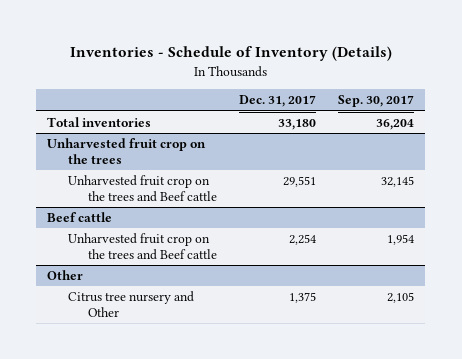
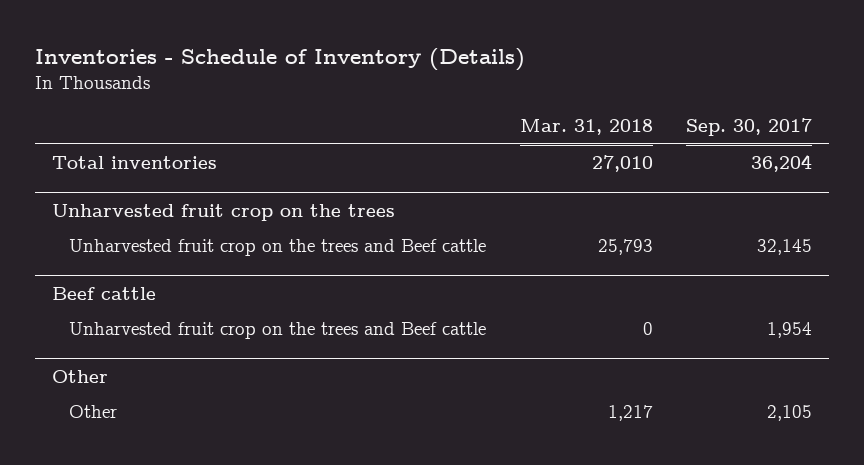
- | Dec. 31, 2017 | Sep. 30, 2017
+ | Mar. 31, 2018 | Sep. 30, 2017
@ Other
- Citrus tree nursery and Other | 1,375 | 2,105
+ Other | 1,217 | 2,105

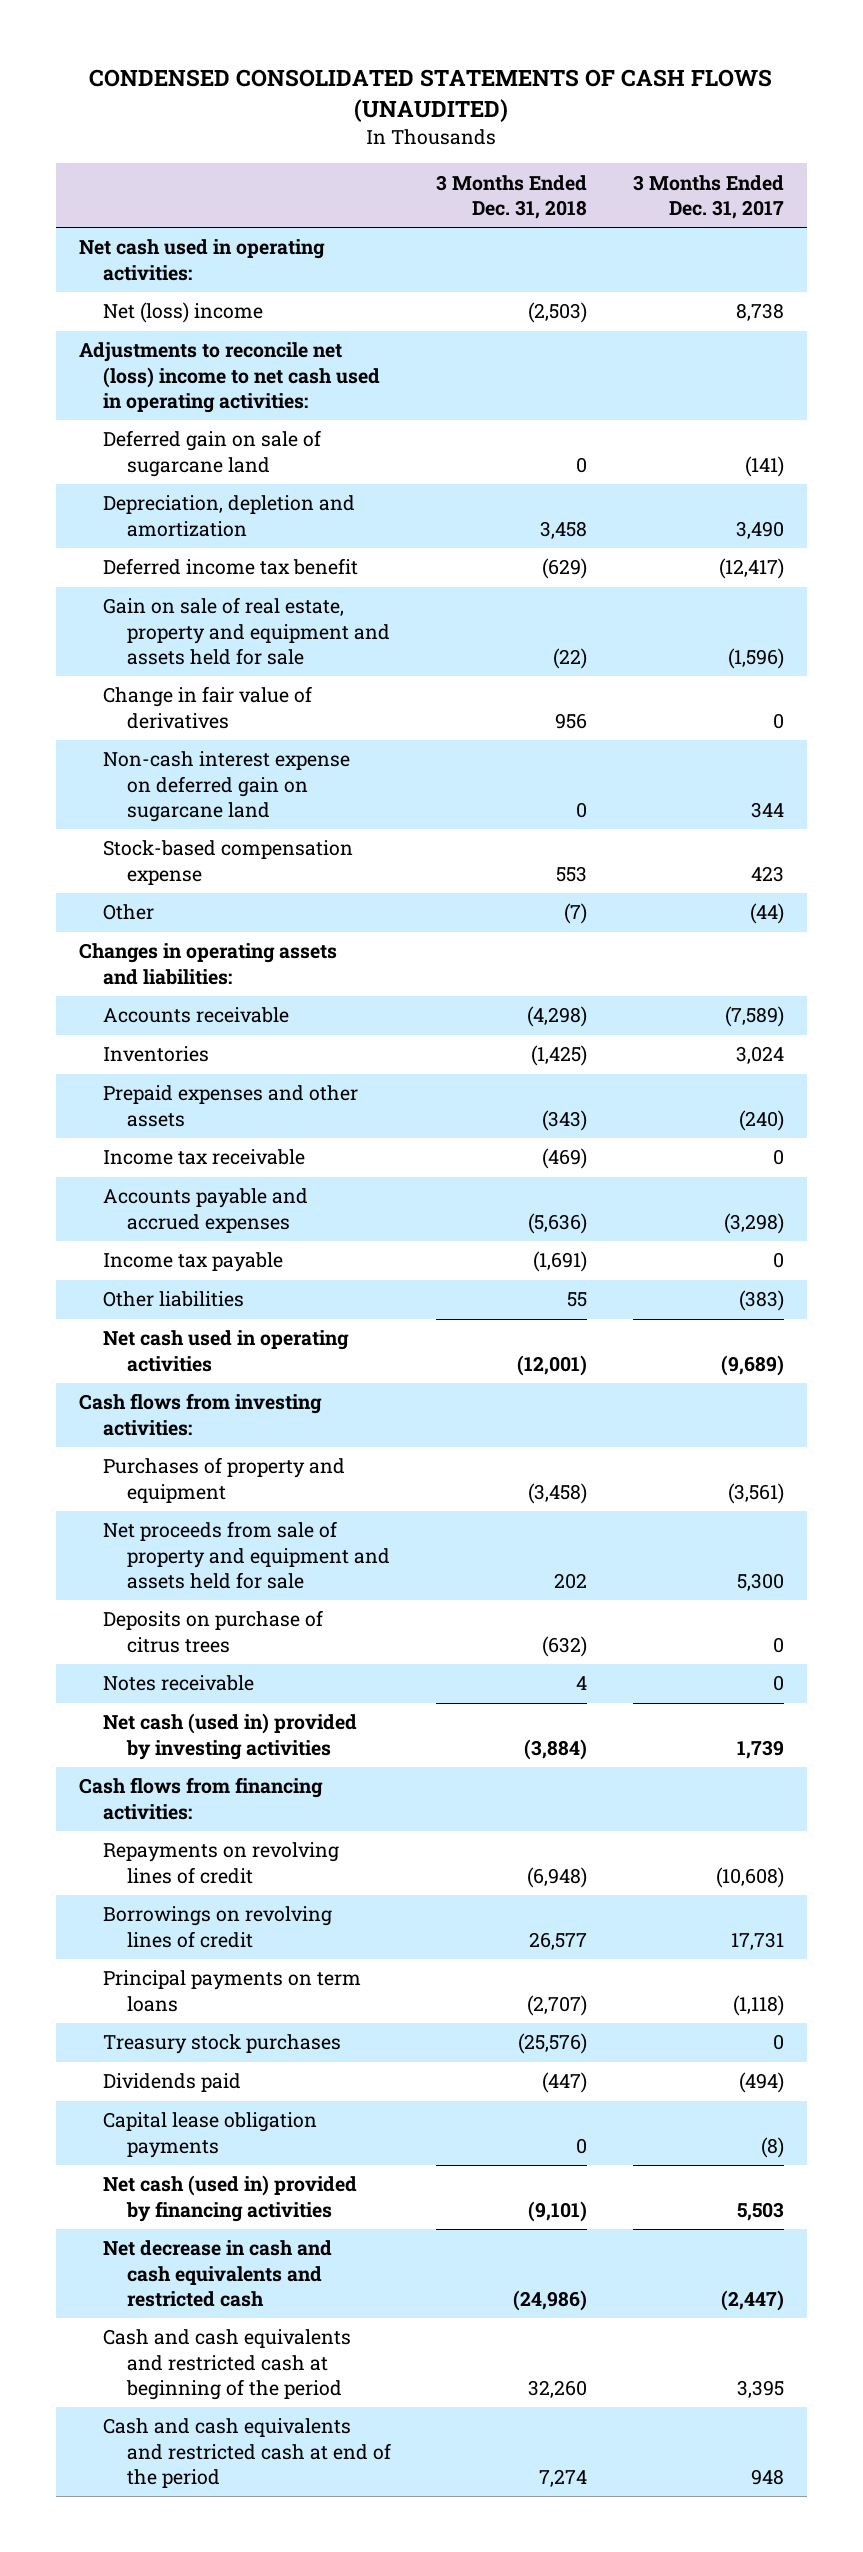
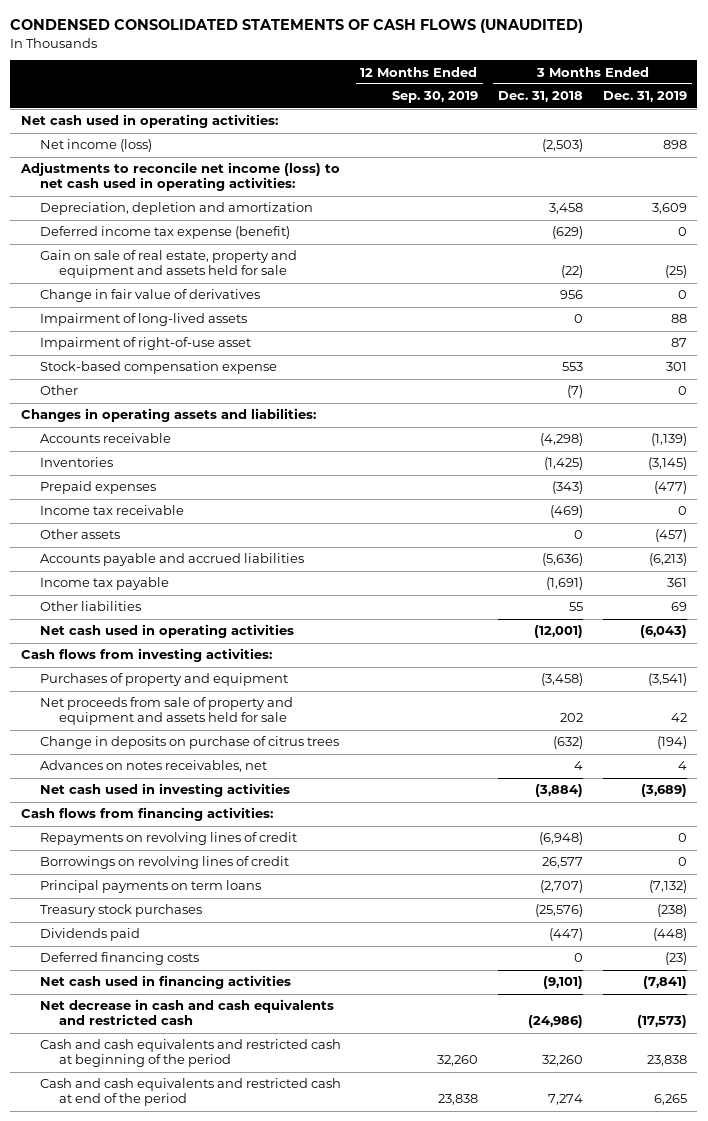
- | 3 Months Ended Dec. 31, 2018 | 3 Months Ended Dec. 31, 2017
+ | 12 Months Ended Sep. 30, 2019 | 3 Months Ended Dec. 31, 2018 | 3 Months Ended Dec. 31, 2019
- Net (loss) income | (2,503) | 8,738
- Adjustments to reconcile net (loss) income to net cash used in operating activities:
- Deferred gain on sale of sugarcane land | 0 | (141)
+ Net income (loss) | | (2,503) | 898
+ Adjustments to reconcile net income (loss) to net cash used in operating activities:
- Deferred income tax benefit | (629) | (12,417)
+ Deferred income tax expense (benefit) | | (629) | 0
- Non-cash interest expense on deferred gain on sugarcane land | 0 | 344
+ Impairment of long-lived assets | | 0 | 88
+ Impairment of right-of-use asset | | | 87
- Prepaid expenses and other assets | (343) | (240)
+ Prepaid expenses | | (343) | (477)
- Accounts payable and accrued expenses | (5,636) | (3,298)
+ Other assets | | 0 | (457)
+ Accounts payable and accrued liabilities | | (5,636) | (6,213)
- Deposits on purchase of citrus trees | (632) | 0
- Notes receivable | 4 | 0
- Net cash (used in) provided by investing activities | (3,884) | 1,739
+ Change in deposits on purchase of citrus trees | | (632) | (194)
+ Advances on notes receivables, net | | 4 | 4
+ Net cash used in investing activities | | (3,884) | (3,689)
- Capital lease obligation payments | 0 | (8)
- Net cash (used in) provided by financing activities | (9,101) | 5,503
+ Deferred financing costs | | 0 | (23)
+ Net cash used in financing activities | | (9,101) | (7,841)

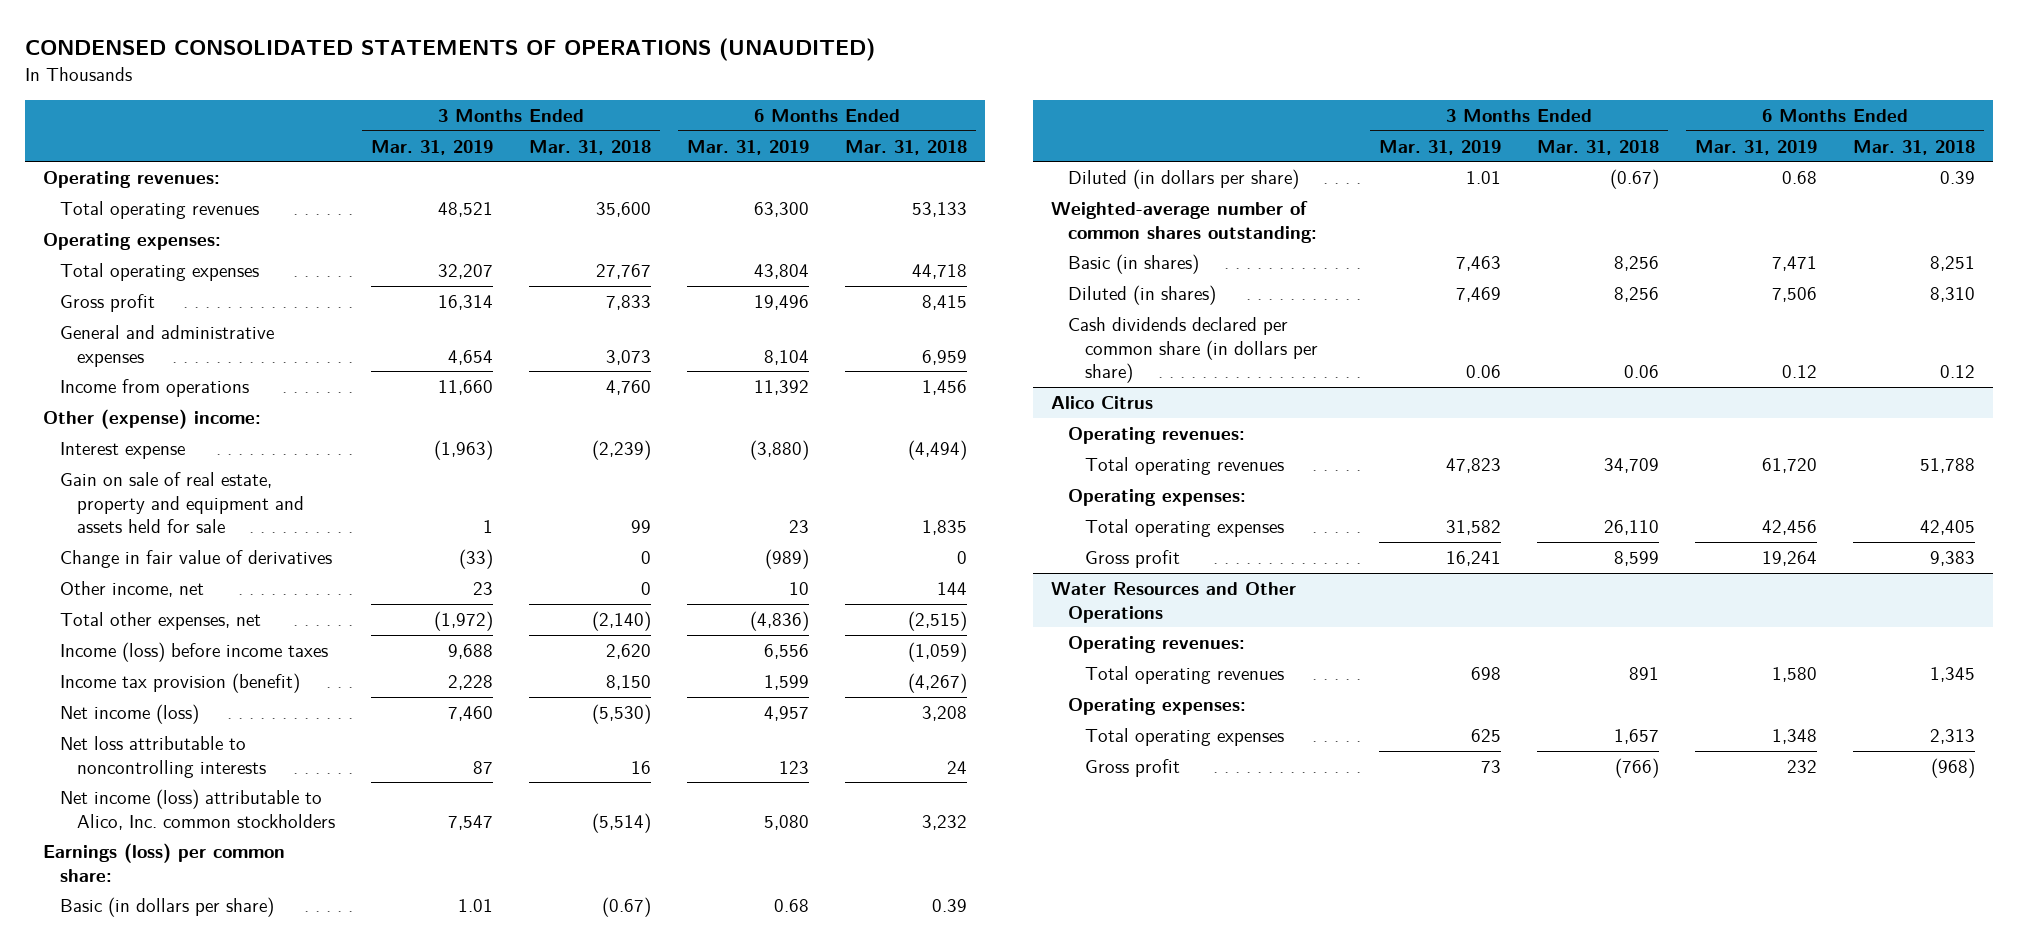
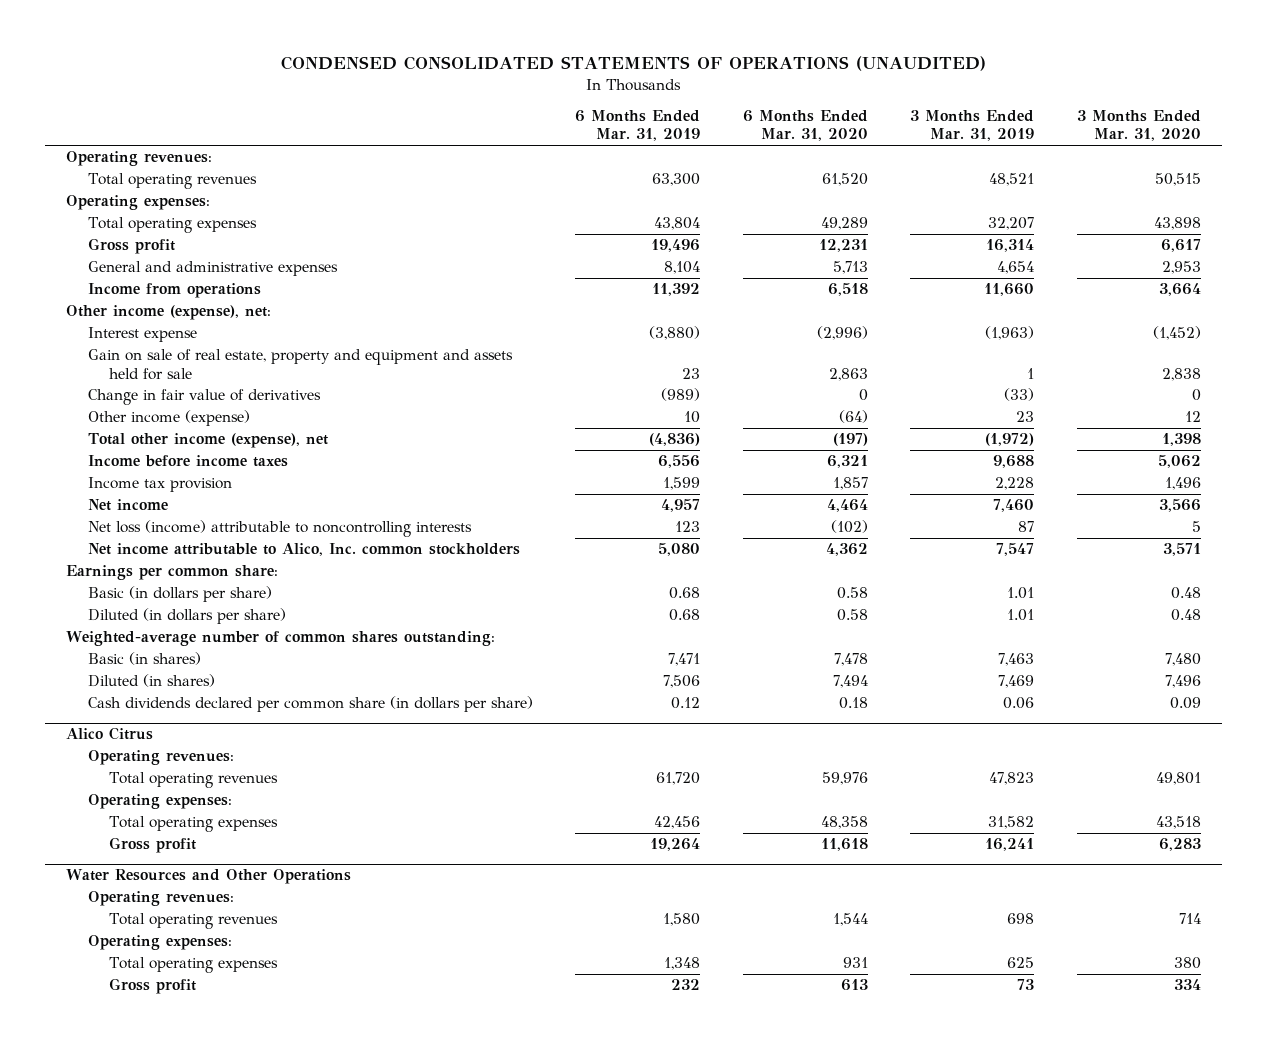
- | 3 Months Ended Mar. 31, 2019 | 3 Months Ended Mar. 31, 2018 | 6 Months Ended Mar. 31, 2019 | 6 Months Ended Mar. 31, 2018
+ | 6 Months Ended Mar. 31, 2019 | 6 Months Ended Mar. 31, 2020 | 3 Months Ended Mar. 31, 2019 | 3 Months Ended Mar. 31, 2020
- Other (expense) income:
+ Other income (expense), net:
- Other income, net | 23 | 0 | 10 | 144
- Total other expenses, net | (1,972) | (2,140) | (4,836) | (2,515)
- Income (loss) before income taxes | 9,688 | 2,620 | 6,556 | (1,059)
- Income tax provision (benefit) | 2,228 | 8,150 | 1,599 | (4,267)
- Net income (loss) | 7,460 | (5,530) | 4,957 | 3,208
- Net loss attributable to noncontrolling interests | 87 | 16 | 123 | 24
- Net income (loss) attributable to Alico, Inc. common stockholders | 7,547 | (5,514) | 5,080 | 3,232
- Earnings (loss) per common share:
+ Other income (expense) | 10 | (64) | 23 | 12
+ Total other income (expense), net | (4,836) | (197) | (1,972) | 1,398
+ Income before income taxes | 6,556 | 6,321 | 9,688 | 5,062
+ Income tax provision | 1,599 | 1,857 | 2,228 | 1,496
+ Net income | 4,957 | 4,464 | 7,460 | 3,566
+ Net loss (income) attributable to noncontrolling interests | 123 | (102) | 87 | 5
+ Net income attributable to Alico, Inc. common stockholders | 5,080 | 4,362 | 7,547 | 3,571
+ Earnings per common share:

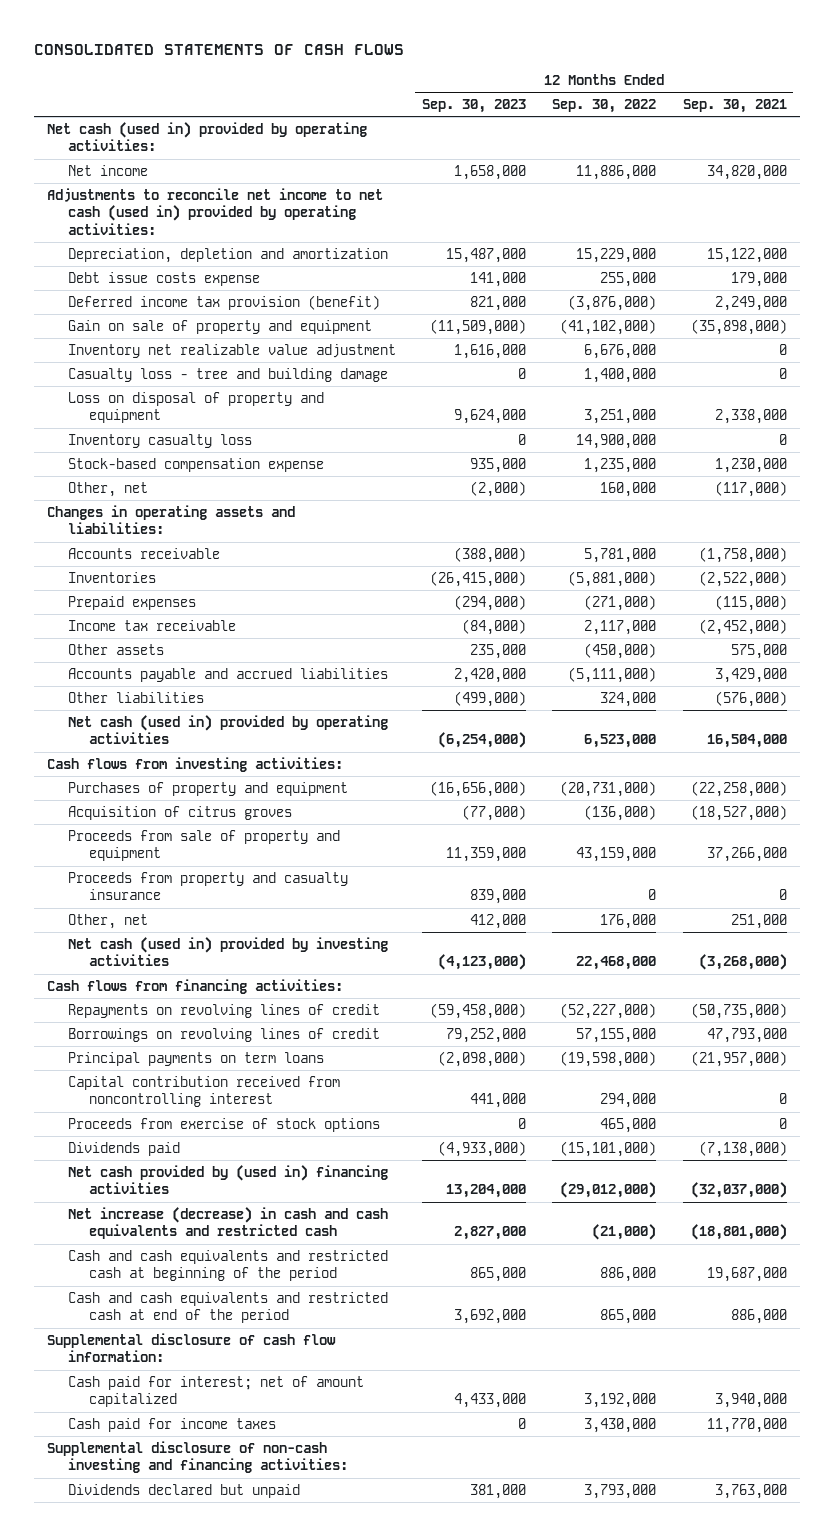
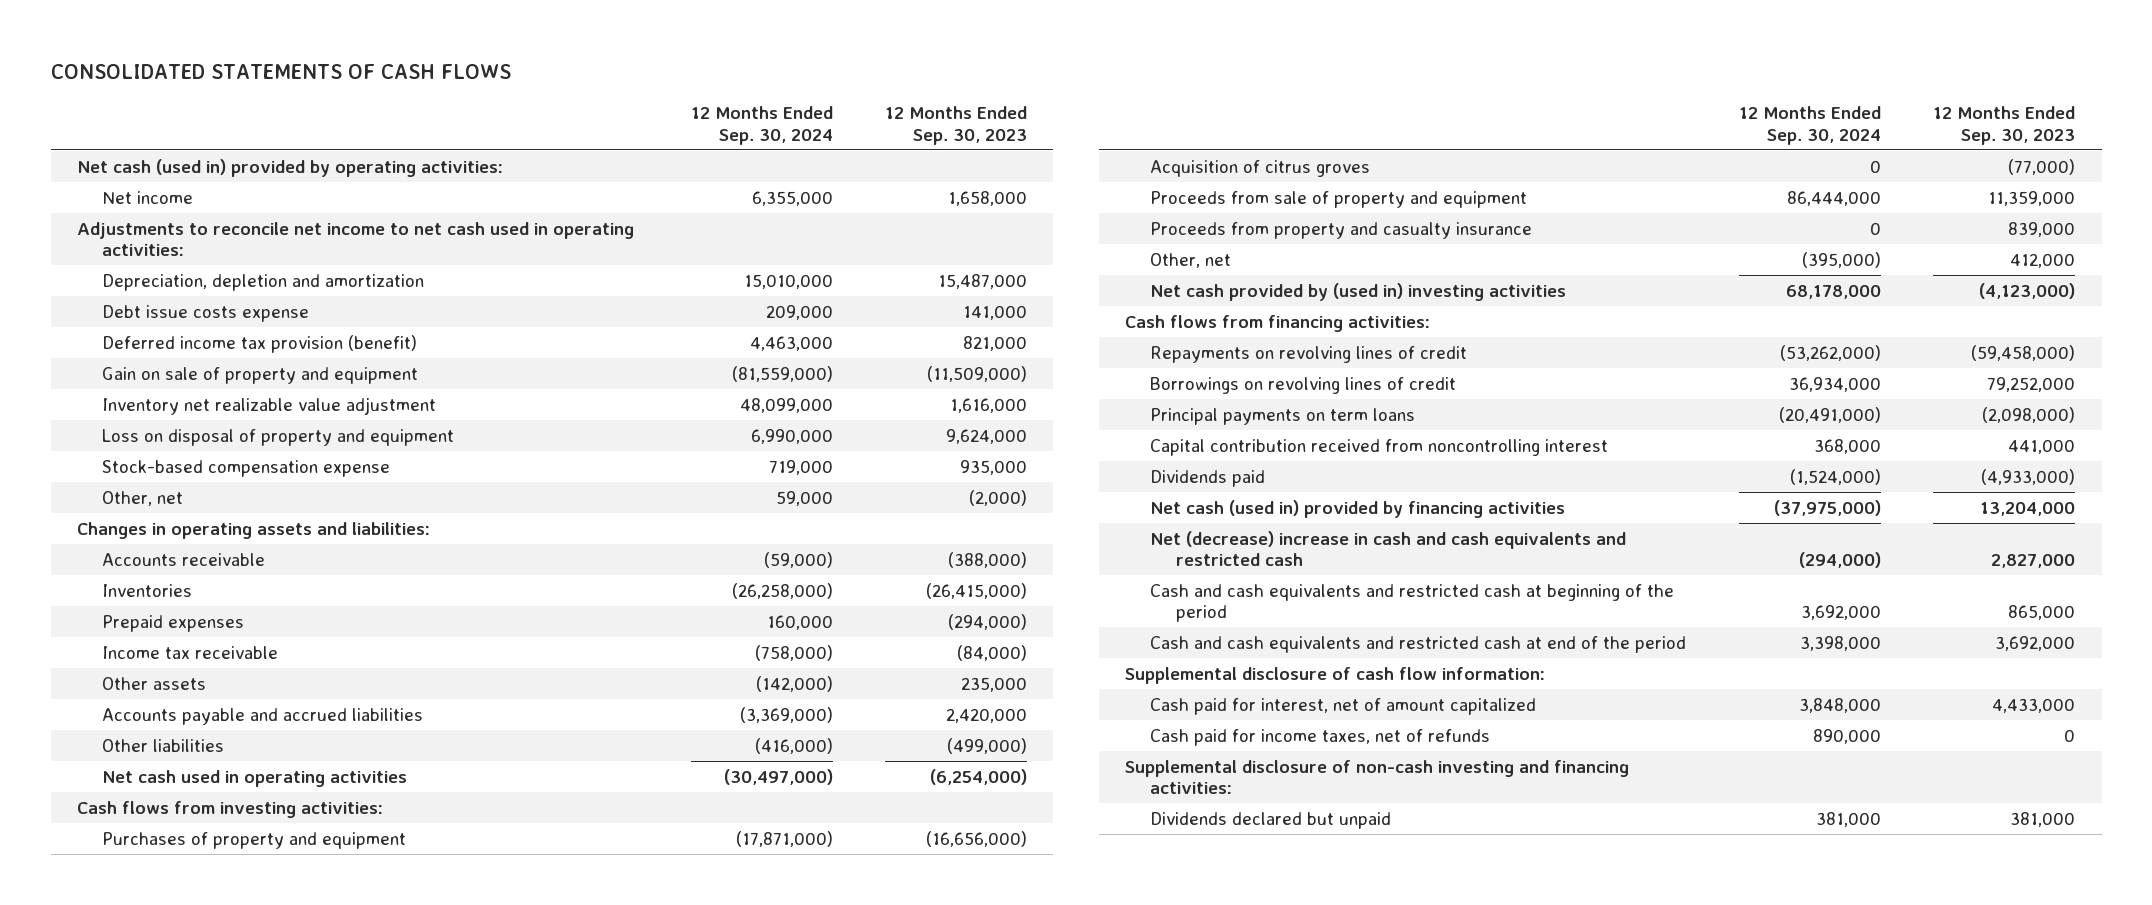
- | 12 Months Ended Sep. 30, 2023 | 12 Months Ended Sep. 30, 2022 | 12 Months Ended Sep. 30, 2021
+ | 12 Months Ended Sep. 30, 2024 | 12 Months Ended Sep. 30, 2023
- Adjustments to reconcile net income to net cash (used in) provided by operating activities:
+ Adjustments to reconcile net income to net cash used in operating activities:
- Casualty loss - tree and building damage | 0 | 1,400,000 | 0
- Inventory casualty loss | 0 | 14,900,000 | 0
- Net cash (used in) provided by operating activities | (6,254,000) | 6,523,000 | 16,504,000
+ Net cash used in operating activities | (30,497,000) | (6,254,000)
- Net cash (used in) provided by investing activities | (4,123,000) | 22,468,000 | (3,268,000)
+ Net cash provided by (used in) investing activities | 68,178,000 | (4,123,000)
- Proceeds from exercise of stock options | 0 | 465,000 | 0
- Net cash provided by (used in) financing activities | 13,204,000 | (29,012,000) | (32,037,000)
- Net increase (decrease) in cash and cash equivalents and restricted cash | 2,827,000 | (21,000) | (18,801,000)
+ Net cash (used in) provided by financing activities | (37,975,000) | 13,204,000
+ Net (decrease) increase in cash and cash equivalents and restricted cash | (294,000) | 2,827,000
- Cash paid for interest; net of amount capitalized | 4,433,000 | 3,192,000 | 3,940,000
- Cash paid for income taxes | 0 | 3,430,000 | 11,770,000
+ Cash paid for interest, net of amount capitalized | 3,848,000 | 4,433,000
+ Cash paid for income taxes, net of refunds | 890,000 | 0

